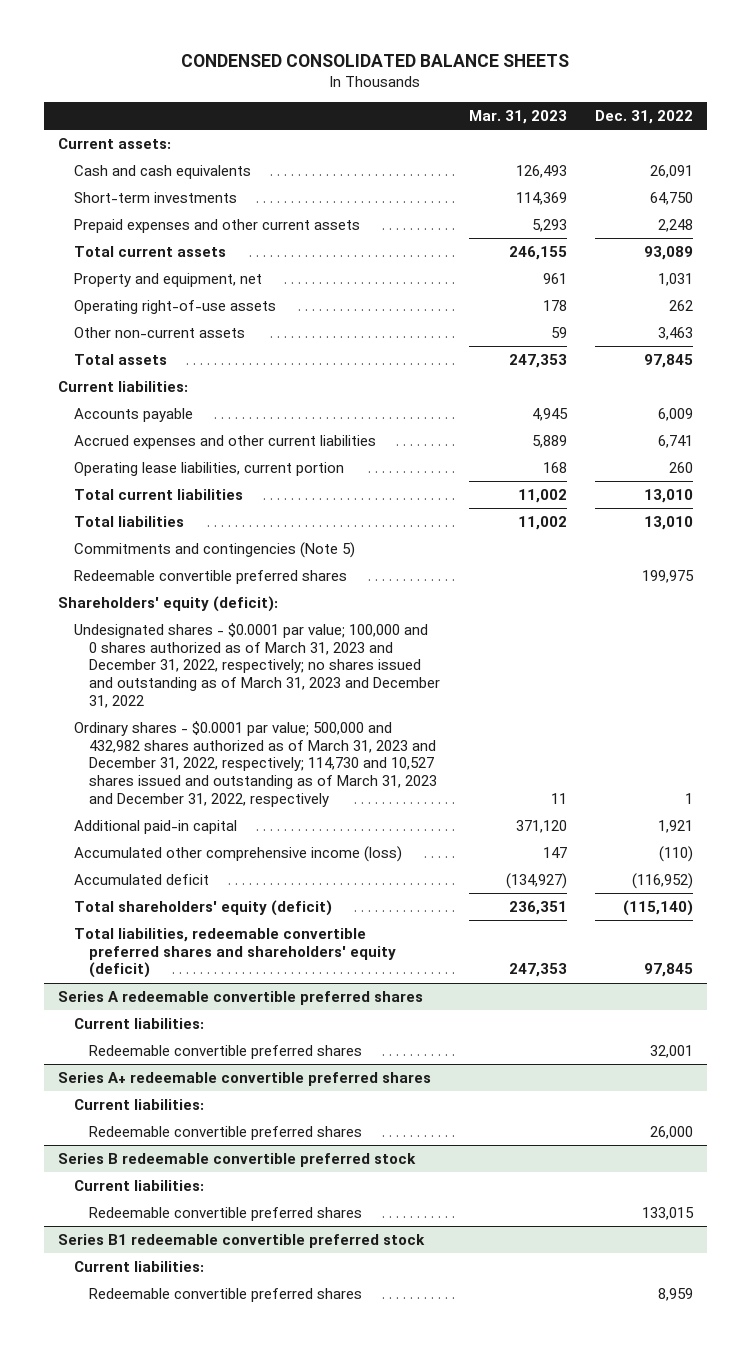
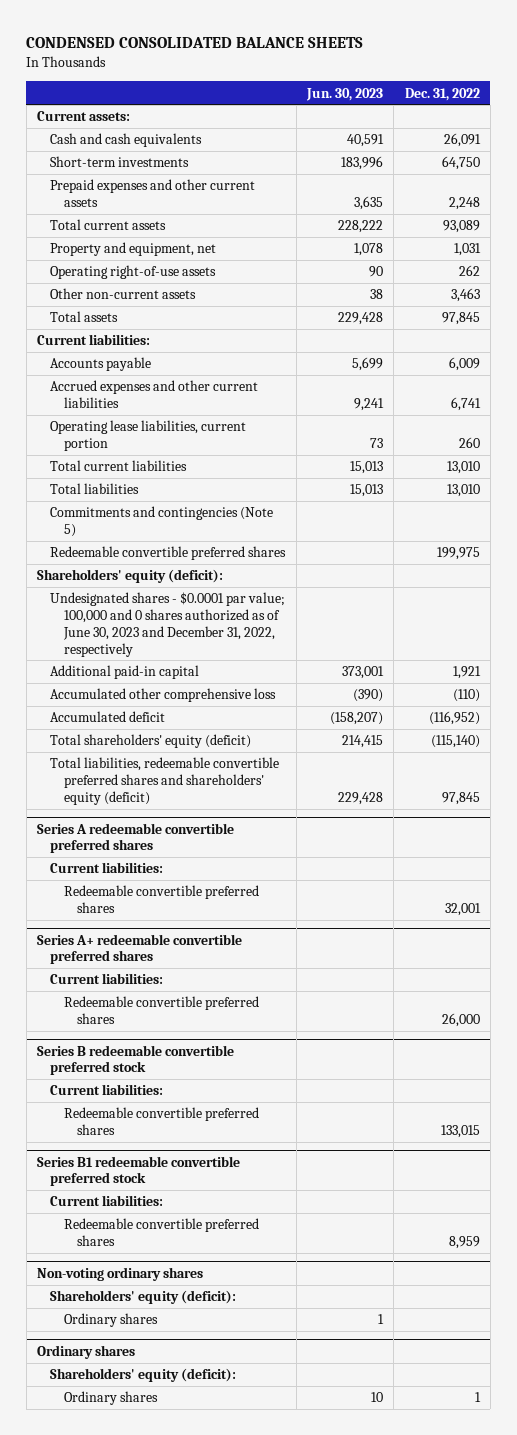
- | Mar. 31, 2023 | Dec. 31, 2022
+ | Jun. 30, 2023 | Dec. 31, 2022
- Undesignated shares - $0.0001 par value; 100,000 and 0 shares authorized as of March 31, 2023 and December 31, 2022, respectively; no shares issued and outstanding as of March 31, 2023 and December 31, 2022
- Ordinary shares - $0.0001 par value; 500,000 and 432,982 shares authorized as of March 31, 2023 and December 31, 2022, respectively; 114,730 and 10,527 shares issued and outstanding as of March 31, 2023 and December 31, 2022, respectively | 11 | 1
+ Undesignated shares - $0.0001 par value; 100,000 and 0 shares authorized as of June 30, 2023 and December 31, 2022, respectively
- Accumulated other comprehensive income (loss) | 147 | (110)
+ Accumulated other comprehensive loss | (390) | (110)
+ Non-voting ordinary shares
+ Shareholders' equity (deficit):
+ Ordinary shares | 1 |
+ Ordinary shares
+ Shareholders' equity (deficit):
+ Ordinary shares | 10 | 1

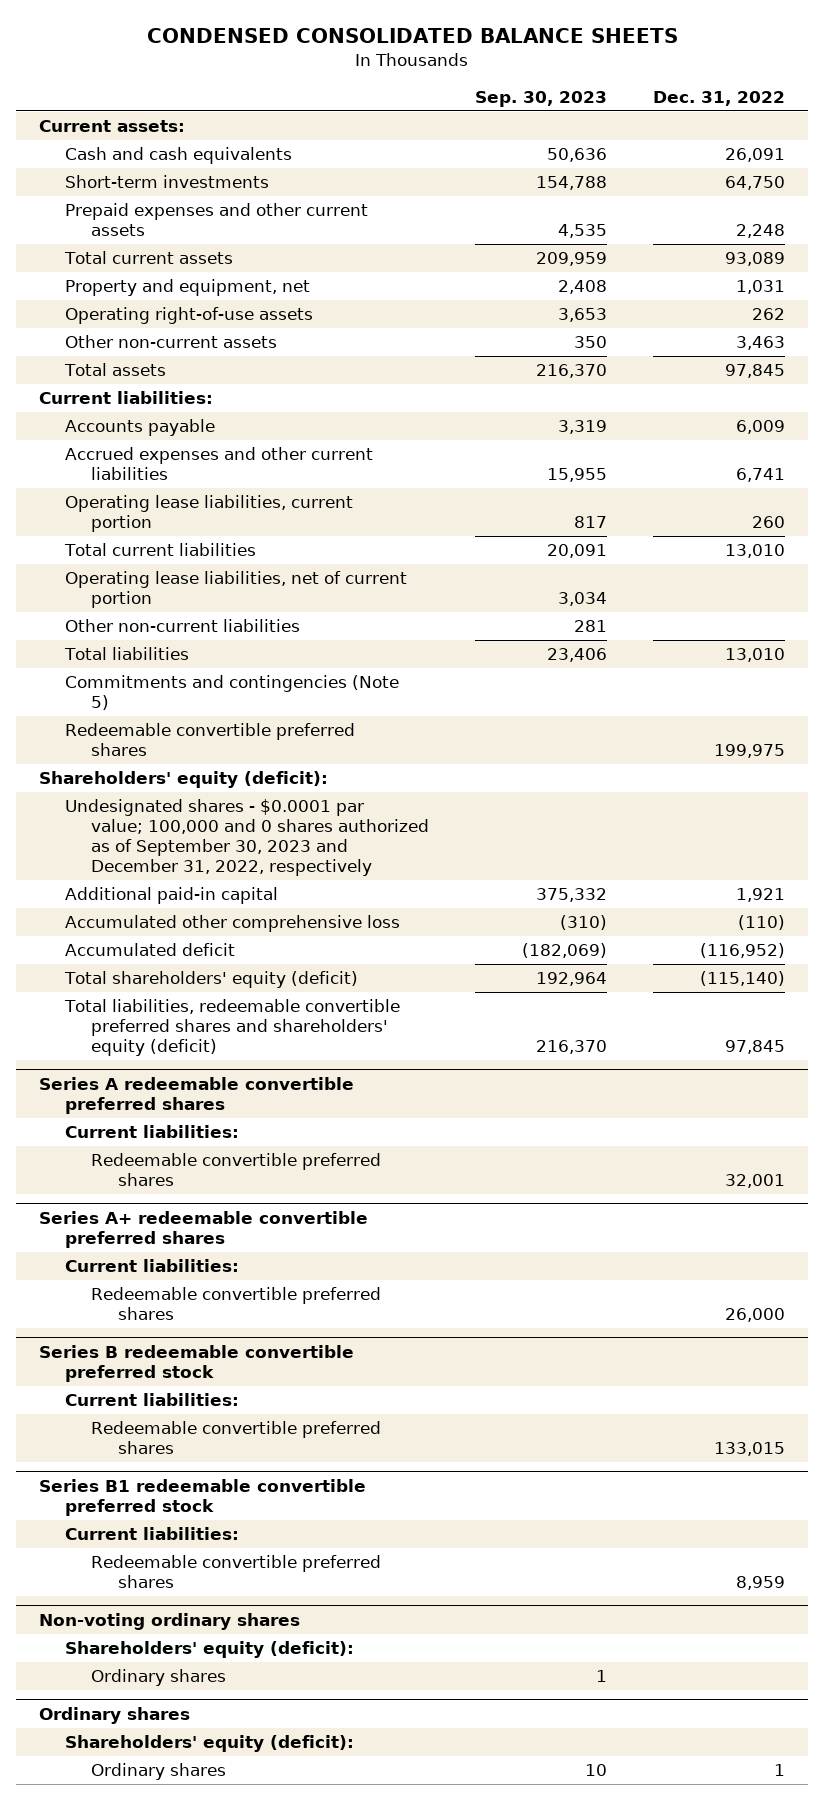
- | Jun. 30, 2023 | Dec. 31, 2022
+ | Sep. 30, 2023 | Dec. 31, 2022
+ Operating lease liabilities, net of current portion | 3,034 |
+ Other non-current liabilities | 281 |
- Undesignated shares - $0.0001 par value; 100,000 and 0 shares authorized as of June 30, 2023 and December 31, 2022, respectively
+ Undesignated shares - $0.0001 par value; 100,000 and 0 shares authorized as of September 30, 2023 and December 31, 2022, respectively

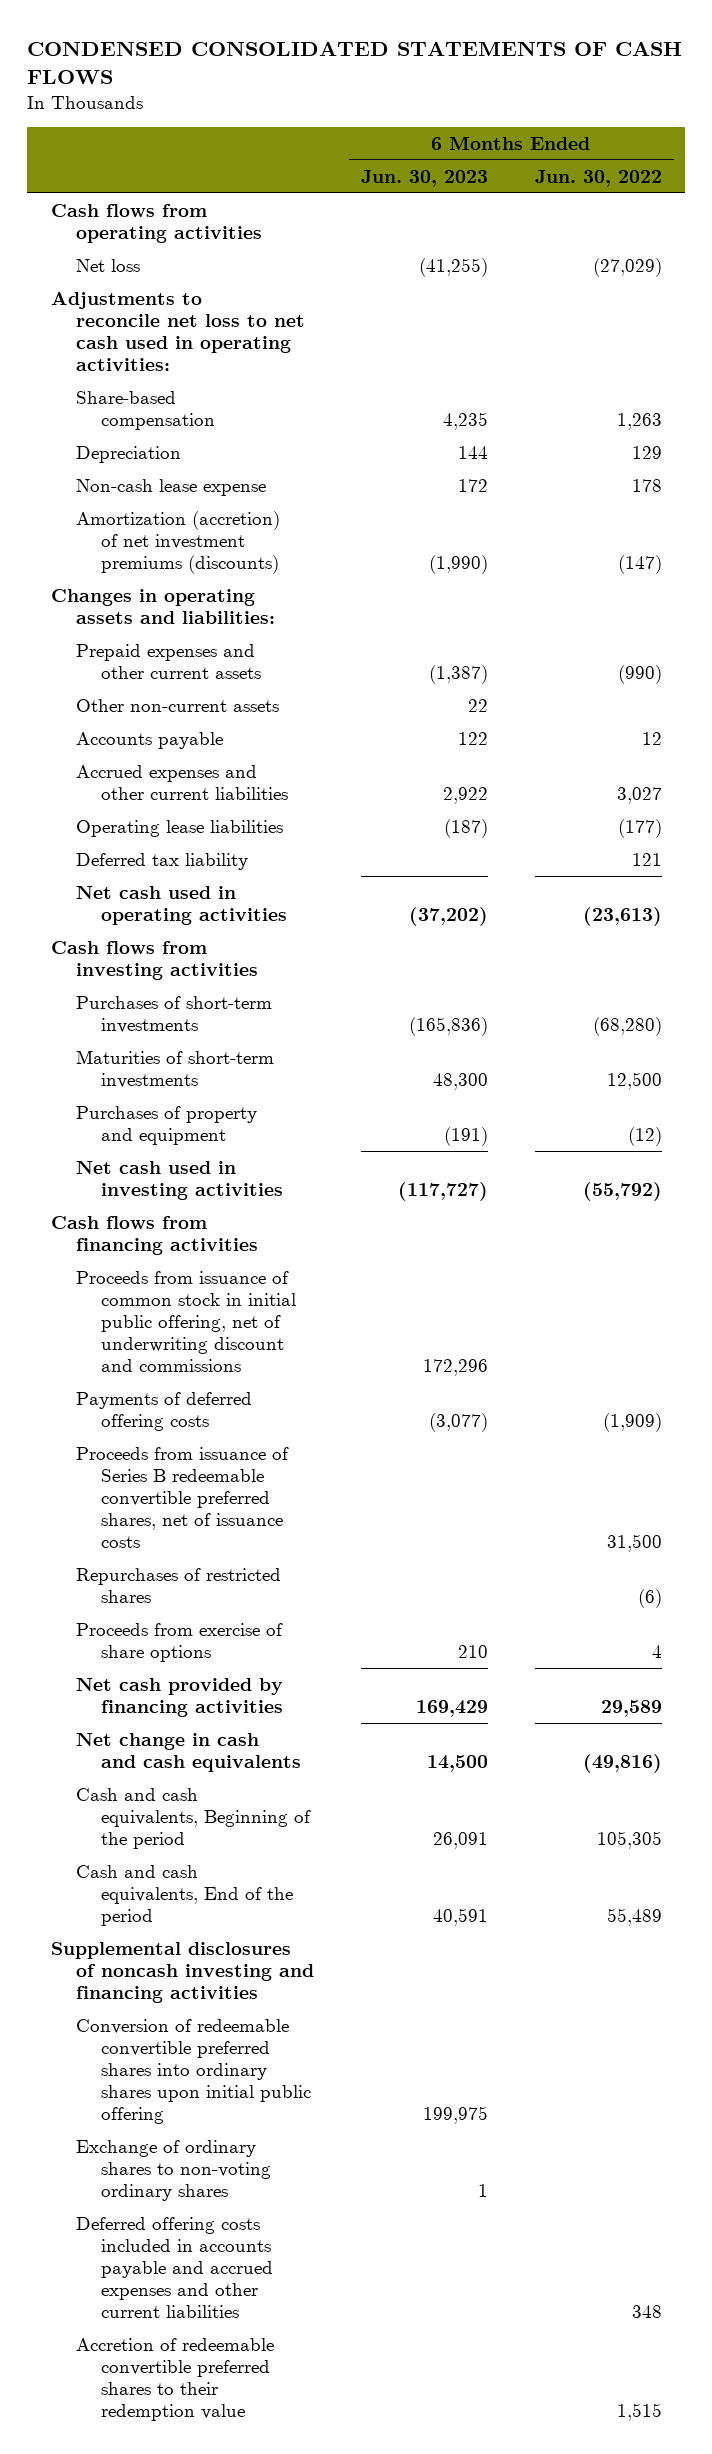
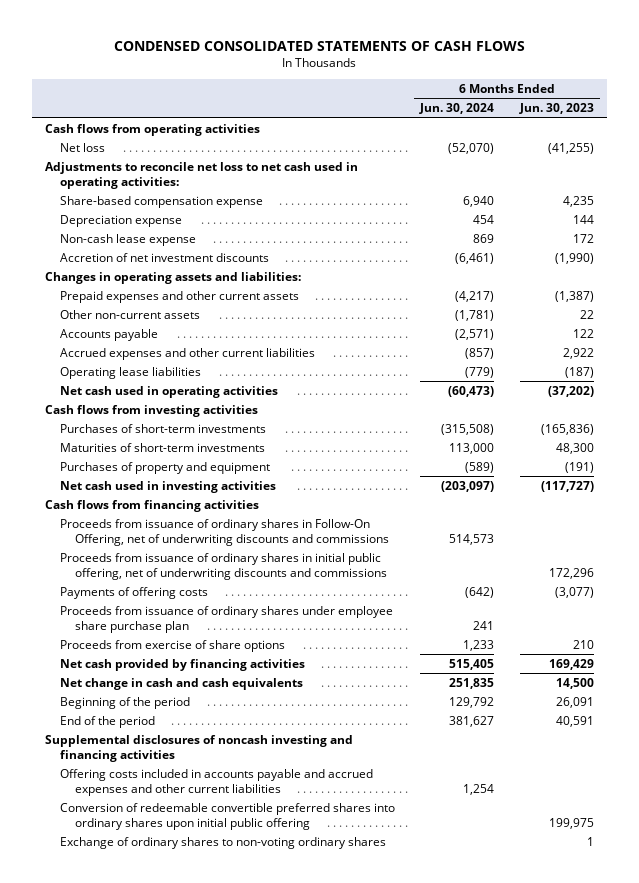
- | 6 Months Ended Jun. 30, 2023 | 6 Months Ended Jun. 30, 2022
+ | 6 Months Ended Jun. 30, 2024 | 6 Months Ended Jun. 30, 2023
- Share-based compensation | 4,235 | 1,263
- Depreciation | 144 | 129
+ Share-based compensation expense | 6,940 | 4,235
+ Depreciation expense | 454 | 144
- Amortization (accretion) of net investment premiums (discounts) | (1,990) | (147)
+ Accretion of net investment discounts | (6,461) | (1,990)
- Deferred tax liability | | 121
- Proceeds from issuance of common stock in initial public offering, net of underwriting discount and commissions | 172,296 |
- Payments of deferred offering costs | (3,077) | (1,909)
- Proceeds from issuance of Series B redeemable convertible preferred shares, net of issuance costs | | 31,500
- Repurchases of restricted shares | | (6)
+ Proceeds from issuance of ordinary shares in Follow-On Offering, net of underwriting discounts and commissions | 514,573 |
+ Proceeds from issuance of ordinary shares in initial public offering, net of underwriting discounts and commissions | | 172,296
+ Payments of offering costs | (642) | (3,077)
+ Proceeds from issuance of ordinary shares under employee share purchase plan | 241 |
- Cash and cash equivalents, Beginning of the period | 26,091 | 105,305
- Cash and cash equivalents, End of the period | 40,591 | 55,489
+ Beginning of the period | 129,792 | 26,091
+ End of the period | 381,627 | 40,591
+ Offering costs included in accounts payable and accrued expenses and other current liabilities | 1,254 |
- Deferred offering costs included in accounts payable and accrued expenses and other current liabilities | | 348
- Accretion of redeemable convertible preferred shares to their redemption value | | 1,515

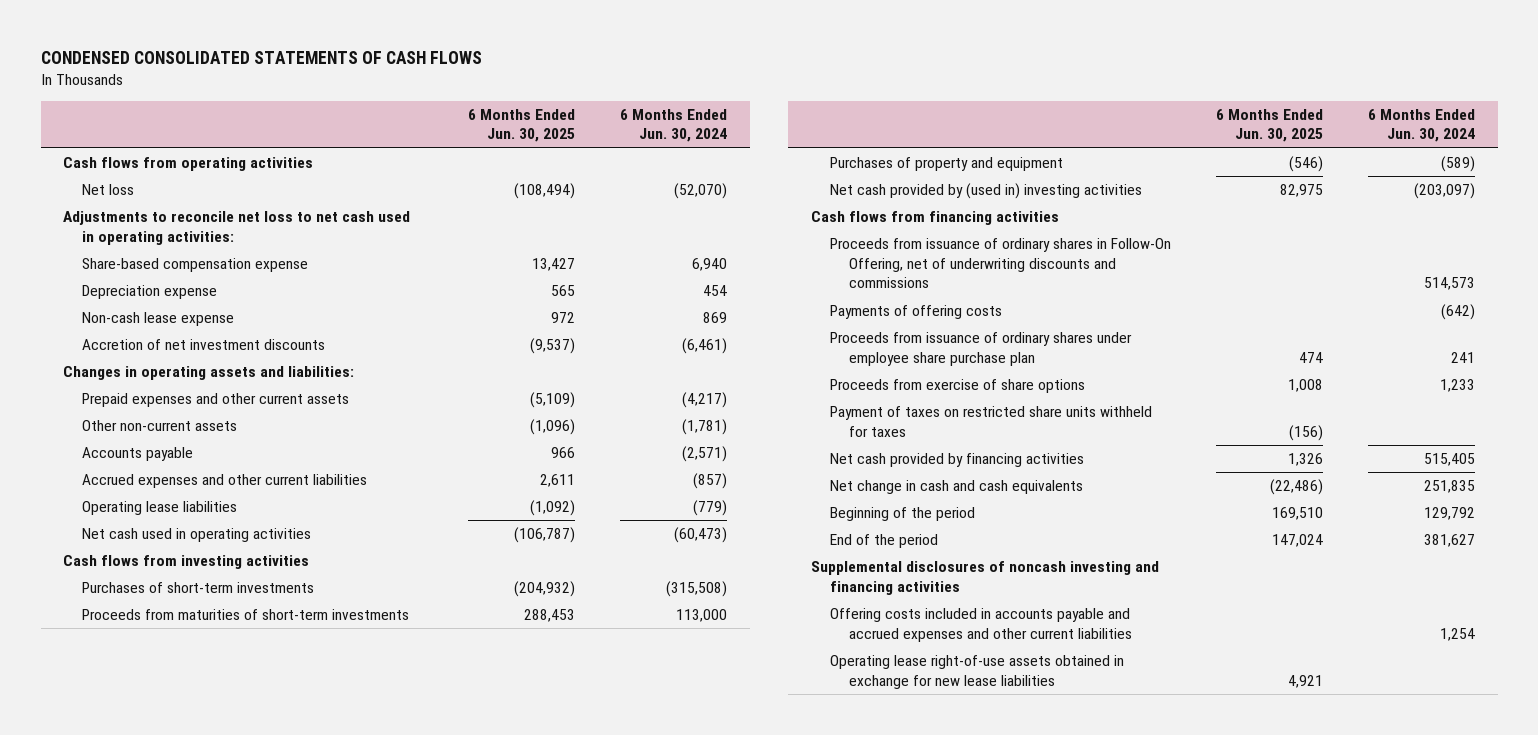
- | 6 Months Ended Jun. 30, 2024 | 6 Months Ended Jun. 30, 2023
+ | 6 Months Ended Jun. 30, 2025 | 6 Months Ended Jun. 30, 2024
- Maturities of short-term investments | 113,000 | 48,300
+ Proceeds from maturities of short-term investments | 288,453 | 113,000
- Net cash used in investing activities | (203,097) | (117,727)
+ Net cash provided by (used in) investing activities | 82,975 | (203,097)
- Proceeds from issuance of ordinary shares in initial public offering, net of underwriting discounts and commissions | | 172,296
+ Payment of taxes on restricted share units withheld for taxes | (156) |
- Conversion of redeemable convertible preferred shares into ordinary shares upon initial public offering | | 199,975
- Exchange of ordinary shares to non-voting ordinary shares | | 1
+ Operating lease right-of-use assets obtained in exchange for new lease liabilities | 4,921 |

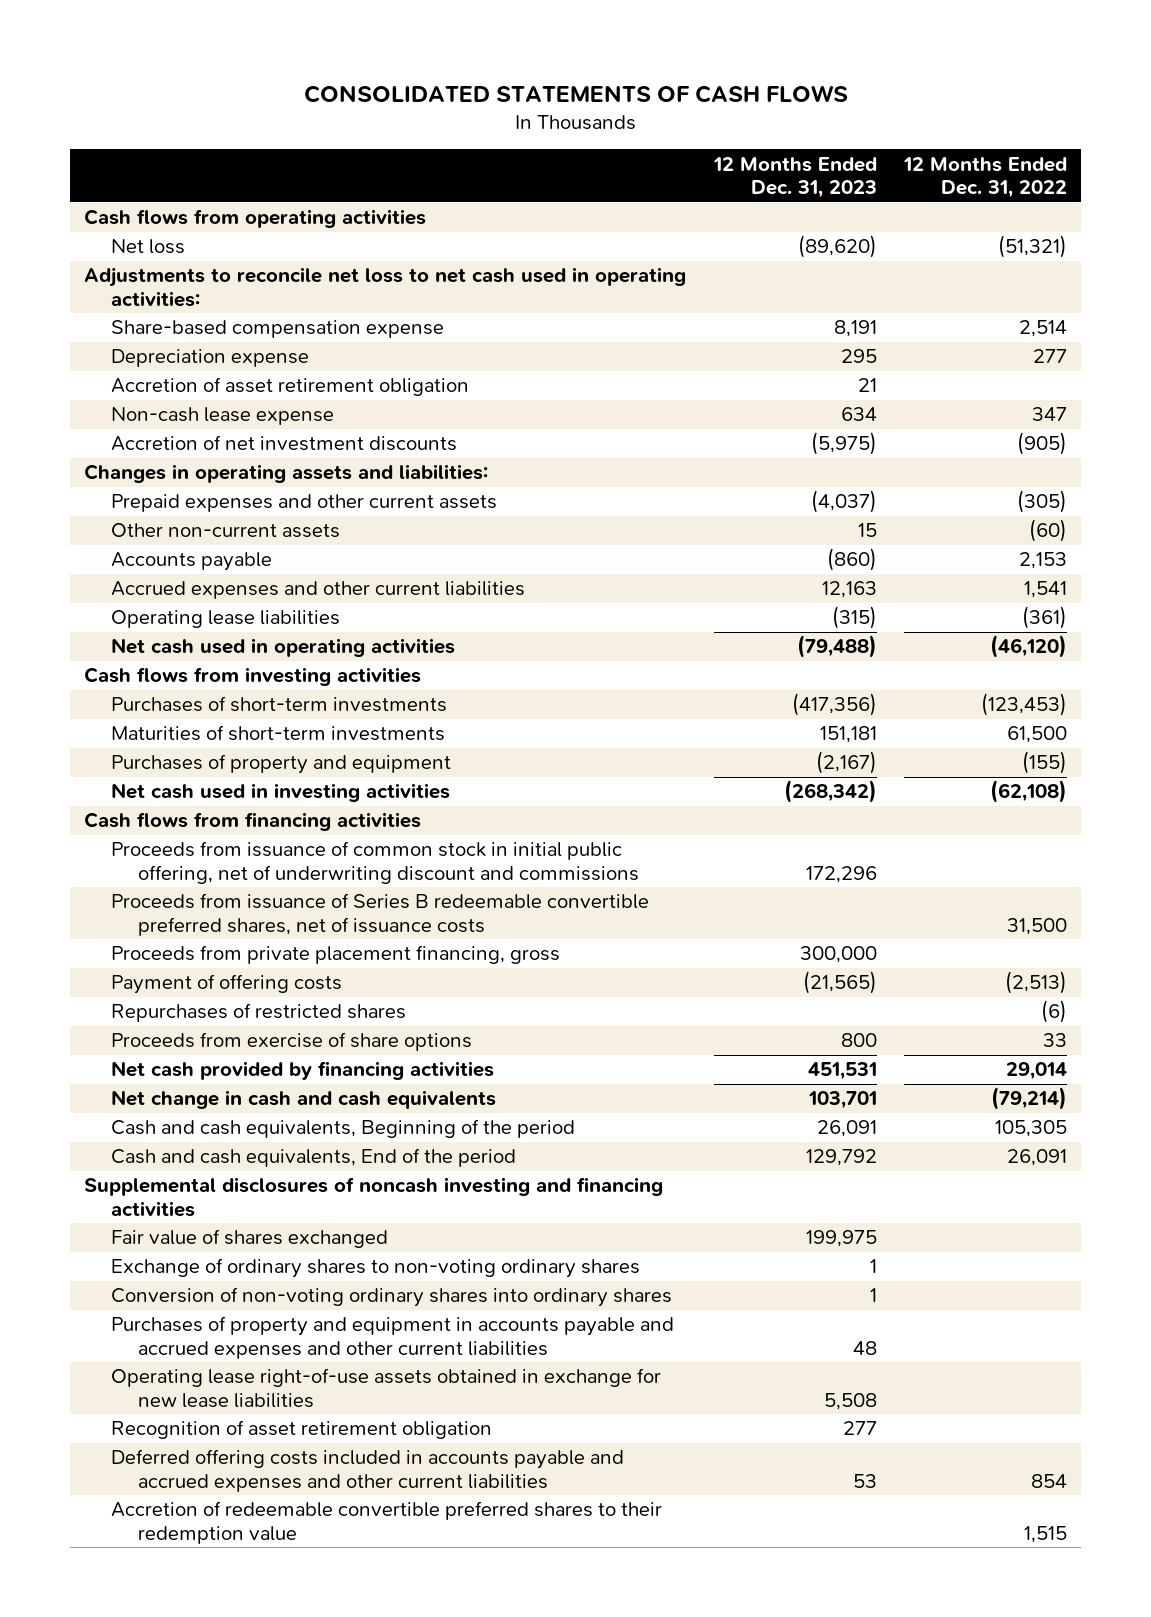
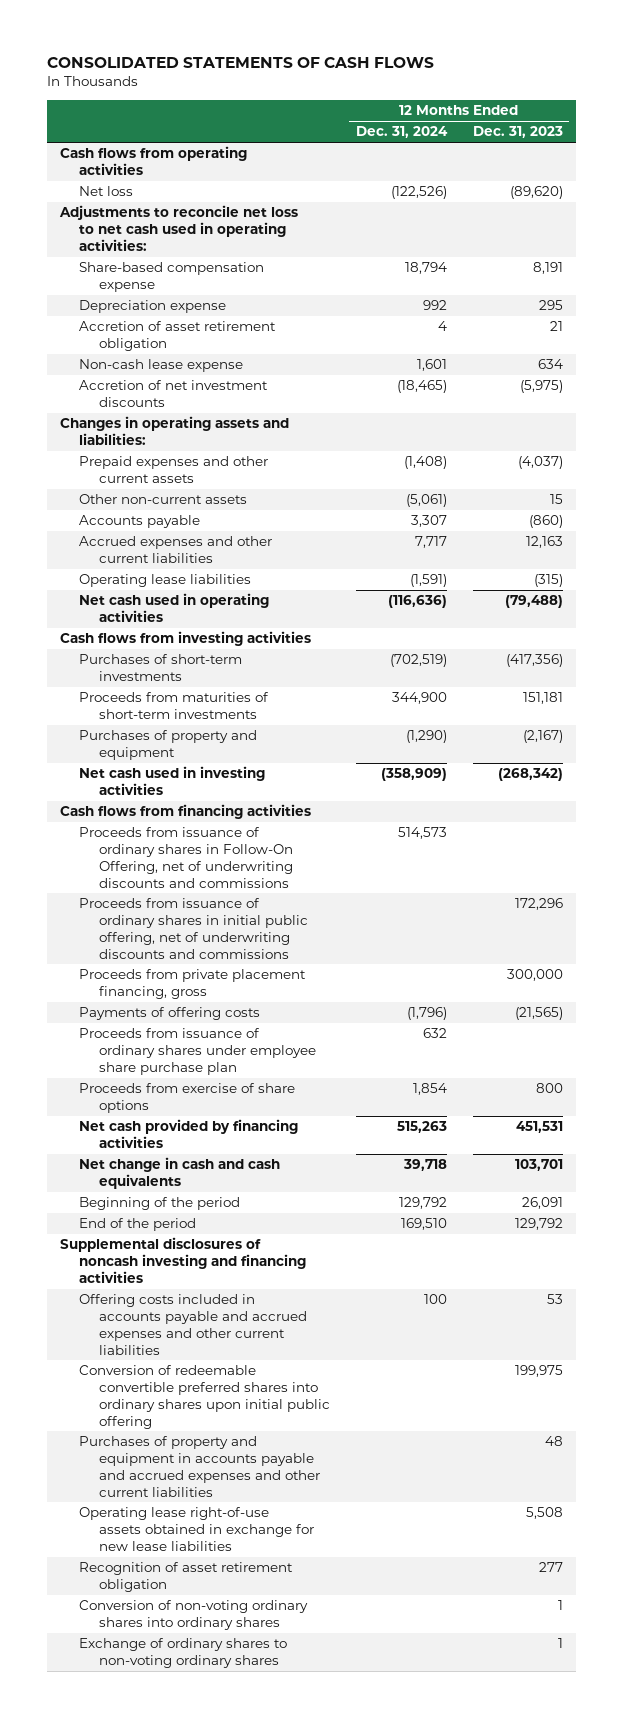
- | 12 Months Ended Dec. 31, 2023 | 12 Months Ended Dec. 31, 2022
+ | 12 Months Ended Dec. 31, 2024 | 12 Months Ended Dec. 31, 2023
- Maturities of short-term investments | 151,181 | 61,500
+ Proceeds from maturities of short-term investments | 344,900 | 151,181
- Proceeds from issuance of common stock in initial public offering, net of underwriting discount and commissions | 172,296 |
- Proceeds from issuance of Series B redeemable convertible preferred shares, net of issuance costs | | 31,500
+ Proceeds from issuance of ordinary shares in Follow-On Offering, net of underwriting discounts and commissions | 514,573 |
+ Proceeds from issuance of ordinary shares in initial public offering, net of underwriting discounts and commissions | | 172,296
- Payment of offering costs | (21,565) | (2,513)
- Repurchases of restricted shares | | (6)
+ Payments of offering costs | (1,796) | (21,565)
+ Proceeds from issuance of ordinary shares under employee share purchase plan | 632 |
- Cash and cash equivalents, Beginning of the period | 26,091 | 105,305
- Cash and cash equivalents, End of the period | 129,792 | 26,091
+ Beginning of the period | 129,792 | 26,091
+ End of the period | 169,510 | 129,792
- Fair value of shares exchanged | 199,975 |
+ Offering costs included in accounts payable and accrued expenses and other current liabilities | 100 | 53
+ Conversion of redeemable convertible preferred shares into ordinary shares upon initial public offering | | 199,975
- Deferred offering costs included in accounts payable and accrued expenses and other current liabilities | 53 | 854
- Accretion of redeemable convertible preferred shares to their redemption value | | 1,515
moved down: Conversion of non-voting ordinary shares into ordinary shares | | 1
moved down: Exchange of ordinary shares to non-voting ordinary shares | | 1

